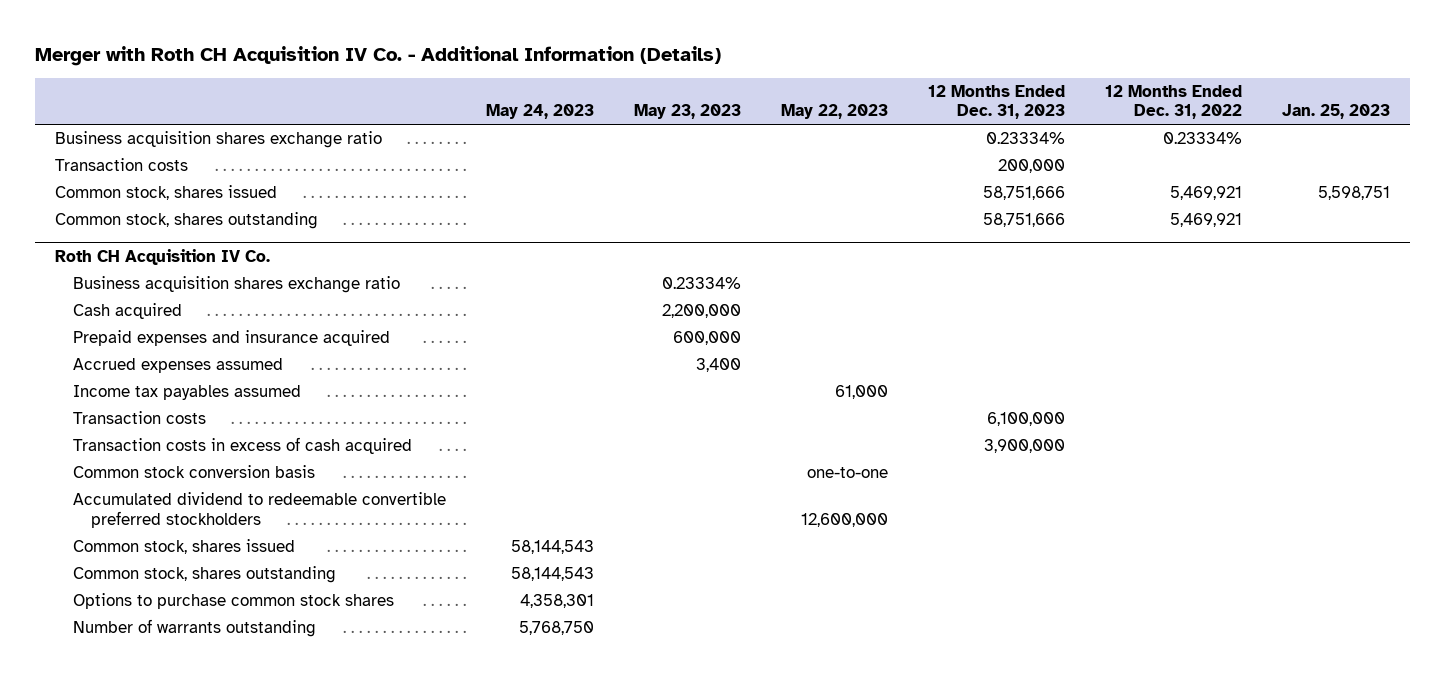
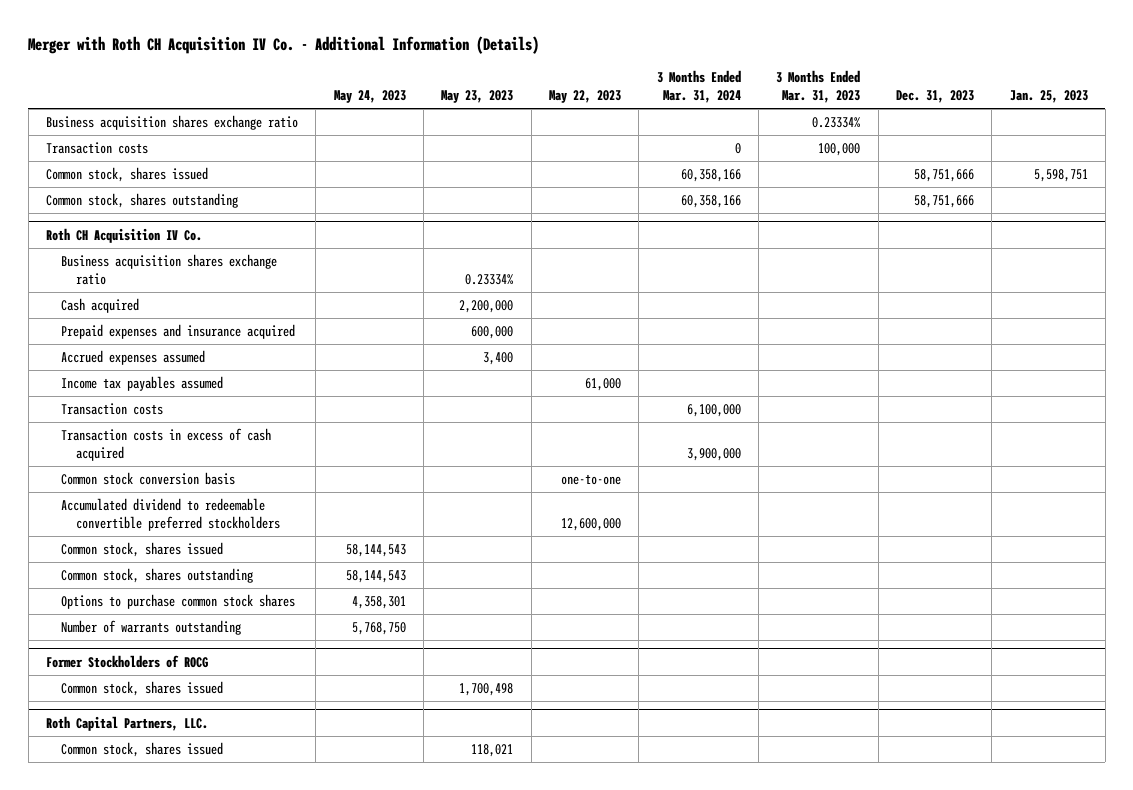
- | May 24, 2023 | May 23, 2023 | May 22, 2023 | 12 Months Ended Dec. 31, 2023 | 12 Months Ended Dec. 31, 2022 | Jan. 25, 2023
+ | May 24, 2023 | May 23, 2023 | May 22, 2023 | 3 Months Ended Mar. 31, 2024 | 3 Months Ended Mar. 31, 2023 | Dec. 31, 2023 | Jan. 25, 2023
+ Former Stockholders of ROCG
+ Common stock, shares issued | | 1,700,498 | | | | |
+ Roth Capital Partners, LLC.
+ Common stock, shares issued | | 118,021 | | | | |

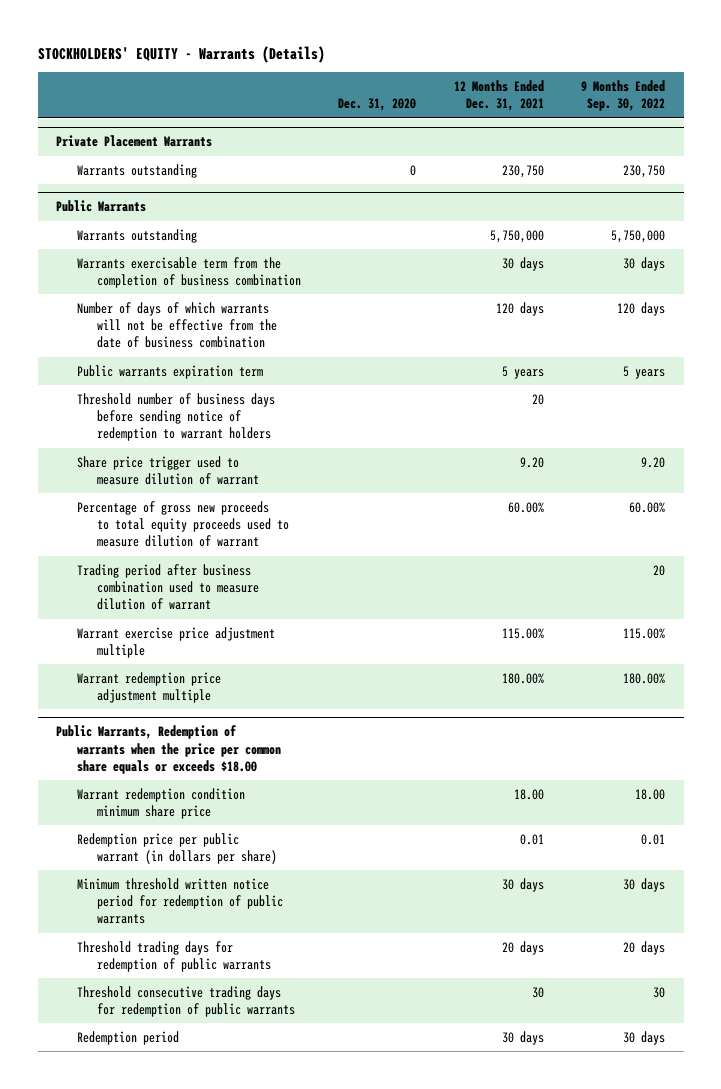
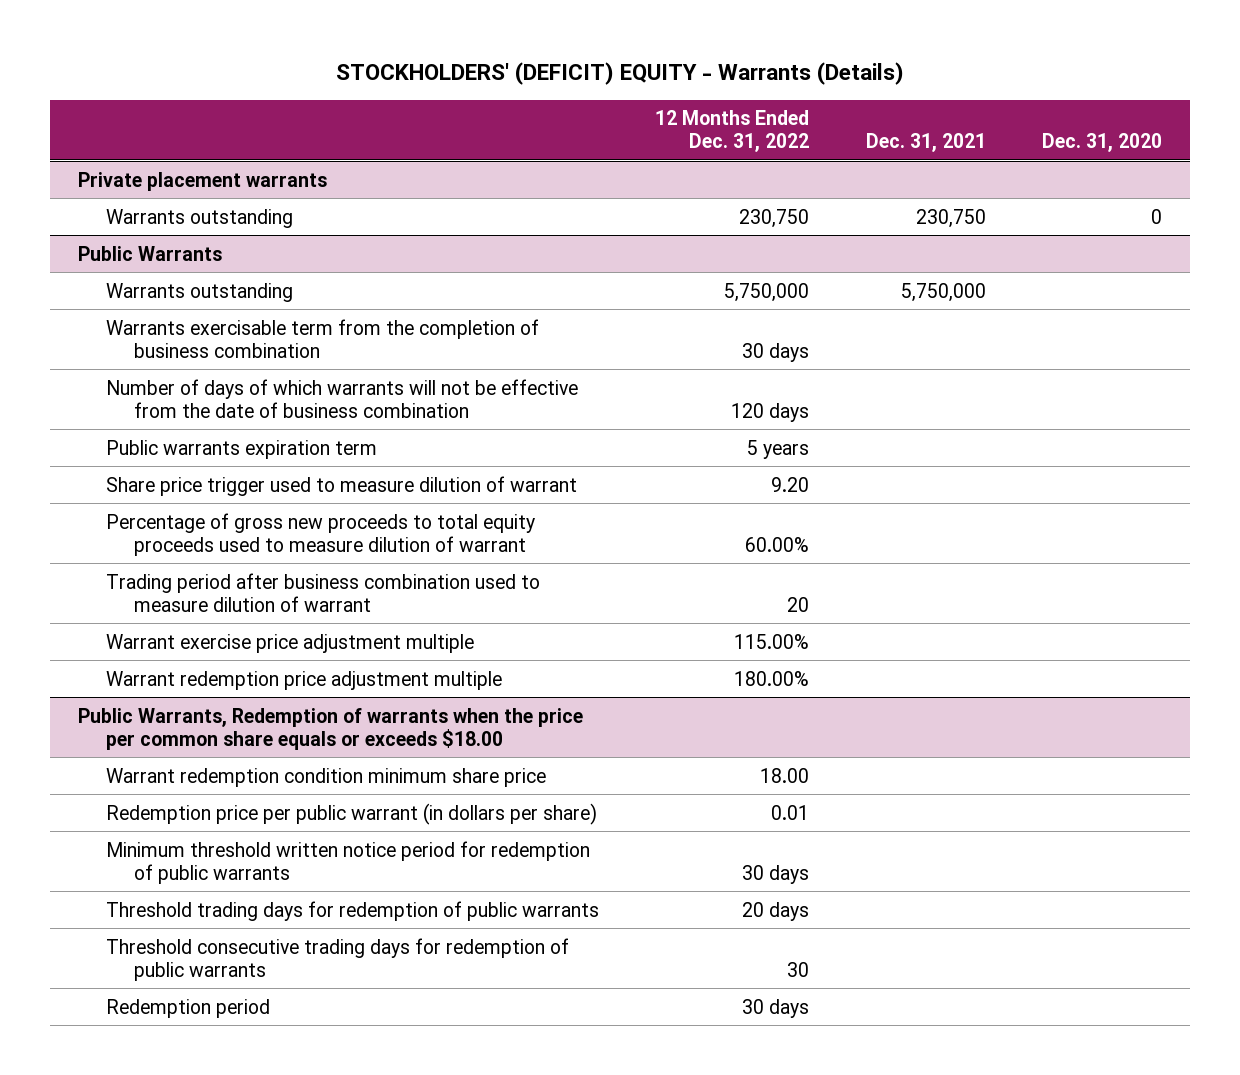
- STOCKHOLDERS' EQUITY - Warrants (Details)
+ STOCKHOLDERS' (DEFICIT) EQUITY - Warrants (Details)
- | Dec. 31, 2020 | 12 Months Ended Dec. 31, 2021 | 9 Months Ended Sep. 30, 2022
+ | 12 Months Ended Dec. 31, 2022 | Dec. 31, 2021 | Dec. 31, 2020
- Private Placement Warrants
+ Private placement warrants
@ Public Warrants
- Threshold number of business days before sending notice of redemption to warrant holders | | 20 |

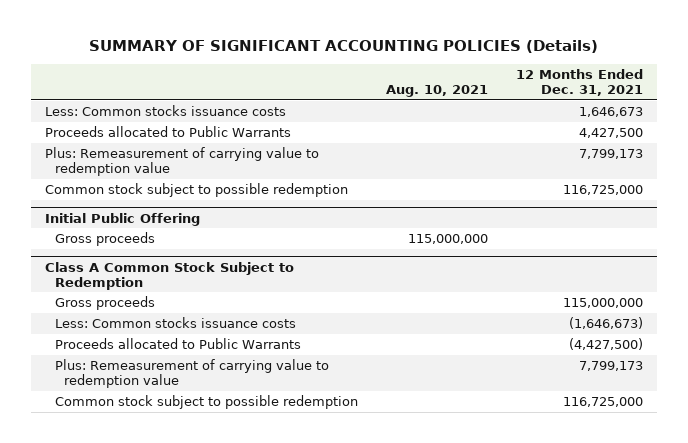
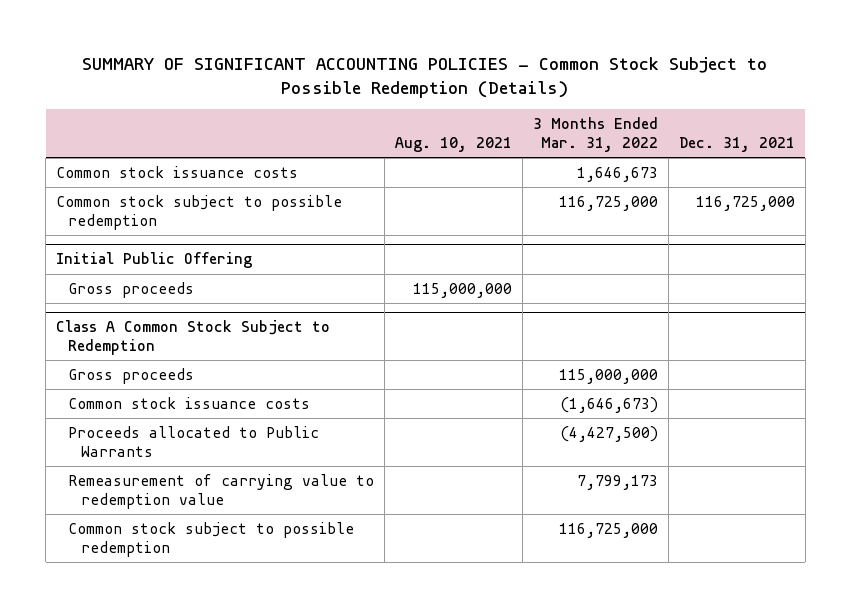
- SUMMARY OF SIGNIFICANT ACCOUNTING POLICIES (Details)
+ SUMMARY OF SIGNIFICANT ACCOUNTING POLICIES - Common Stock Subject to Possible Redemption (Details)
- | Aug. 10, 2021 | 12 Months Ended Dec. 31, 2021
+ | Aug. 10, 2021 | 3 Months Ended Mar. 31, 2022 | Dec. 31, 2021
- Less: Common stocks issuance costs | | 1,646,673
- Proceeds allocated to Public Warrants | | 4,427,500
- Plus: Remeasurement of carrying value to redemption value | | 7,799,173
+ Common stock issuance costs | | 1,646,673 |
@ Class A Common Stock Subject to Redemption
- Less: Common stocks issuance costs | | (1,646,673)
+ Common stock issuance costs | | (1,646,673) |
- Plus: Remeasurement of carrying value to redemption value | | 7,799,173
+ Remeasurement of carrying value to redemption value | | 7,799,173 |

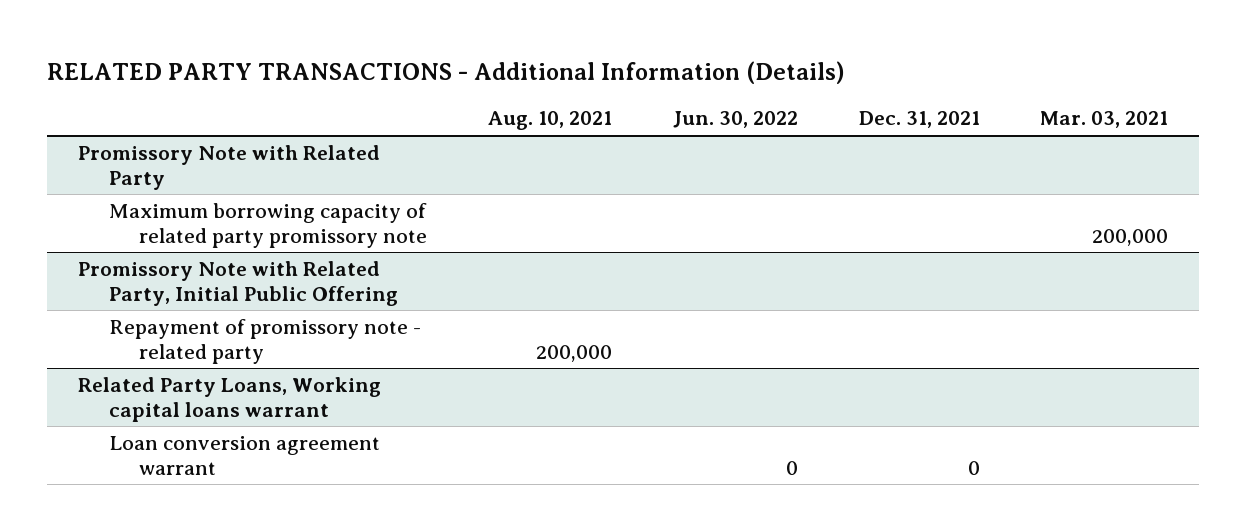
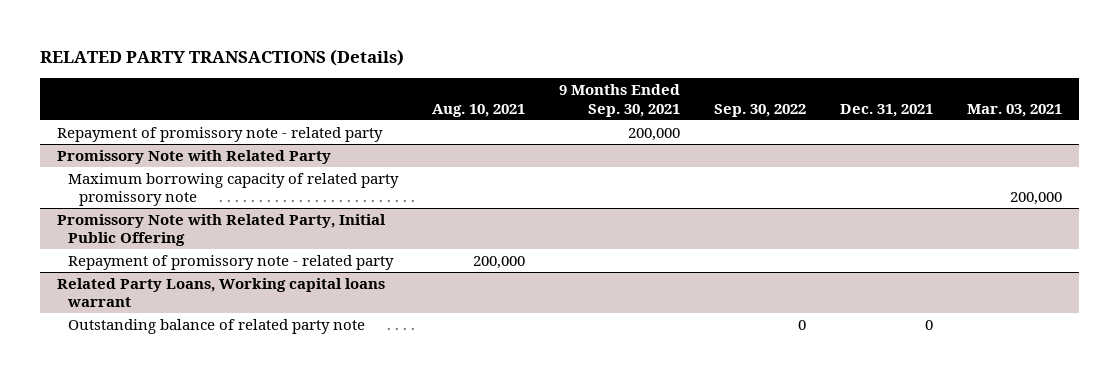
- RELATED PARTY TRANSACTIONS - Additional Information (Details)
+ RELATED PARTY TRANSACTIONS (Details)
- | Aug. 10, 2021 | Jun. 30, 2022 | Dec. 31, 2021 | Mar. 03, 2021
+ | Aug. 10, 2021 | 9 Months Ended Sep. 30, 2021 | Sep. 30, 2022 | Dec. 31, 2021 | Mar. 03, 2021
+ Repayment of promissory note - related party | | 200,000 | | |
@ Related Party Loans, Working capital loans warrant
- Loan conversion agreement warrant | | 0 | 0 |
+ Outstanding balance of related party note | | | 0 | 0 |

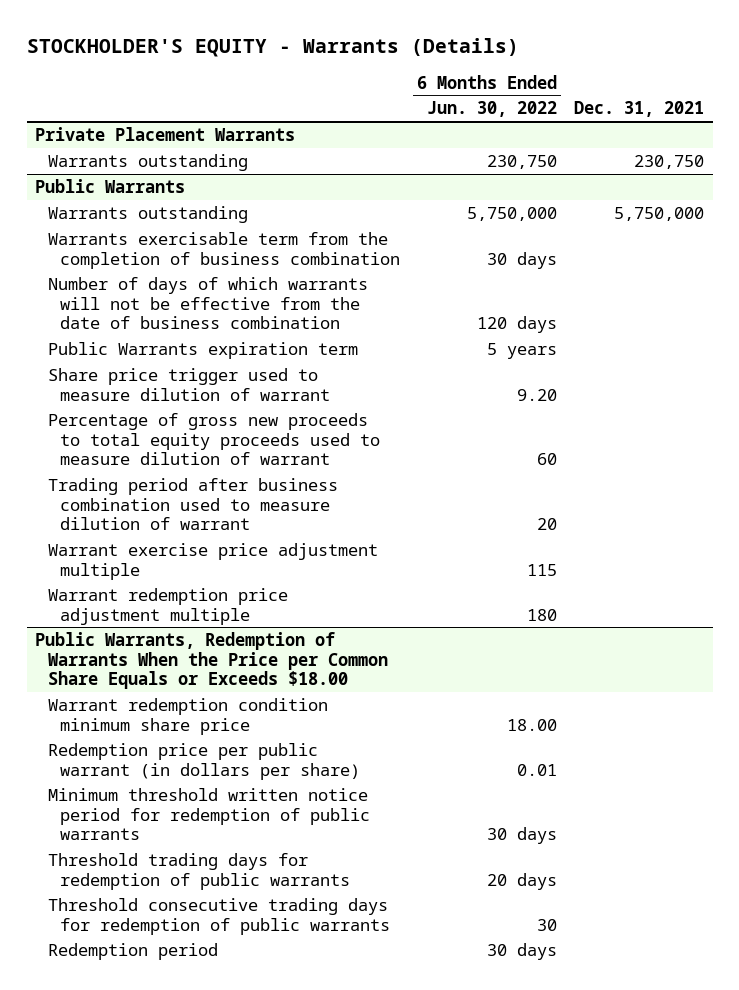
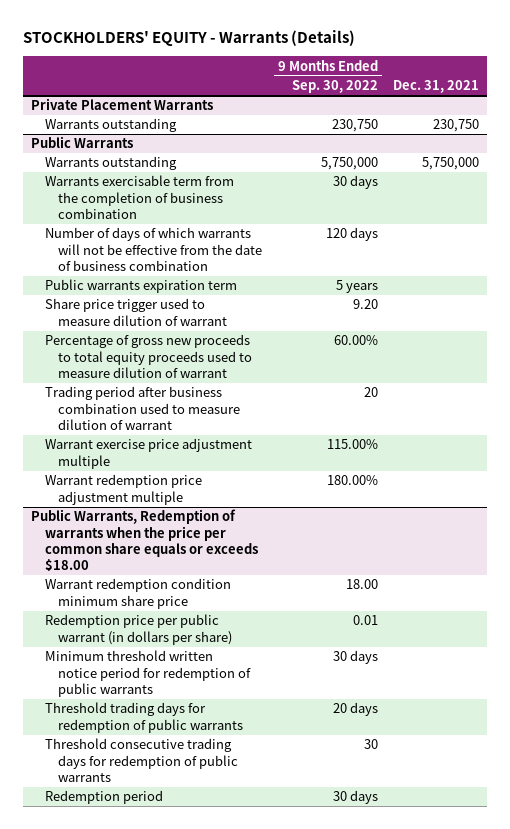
- STOCKHOLDER'S EQUITY - Warrants (Details)
+ STOCKHOLDERS' EQUITY - Warrants (Details)
- | 6 Months Ended Jun. 30, 2022 | Dec. 31, 2021
+ | 9 Months Ended Sep. 30, 2022 | Dec. 31, 2021
@ Public Warrants
- Public Warrants expiration term | 5 years |
+ Public warrants expiration term | 5 years |
- Public Warrants, Redemption of Warrants When the Price per Common Share Equals or Exceeds $18.00
+ Public Warrants, Redemption of warrants when the price per common share equals or exceeds $18.00

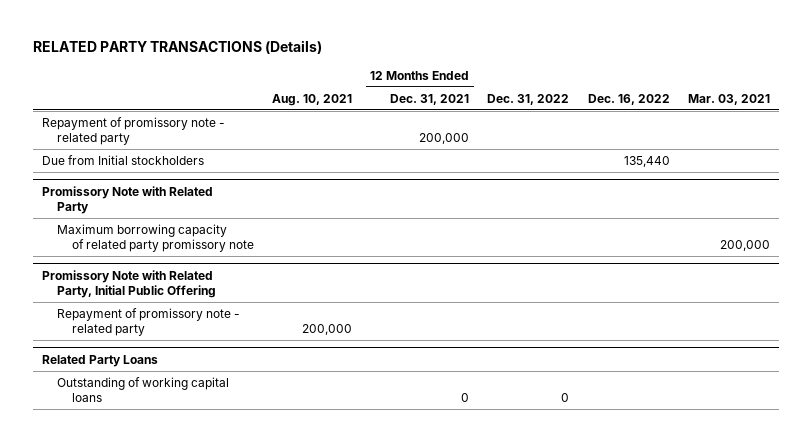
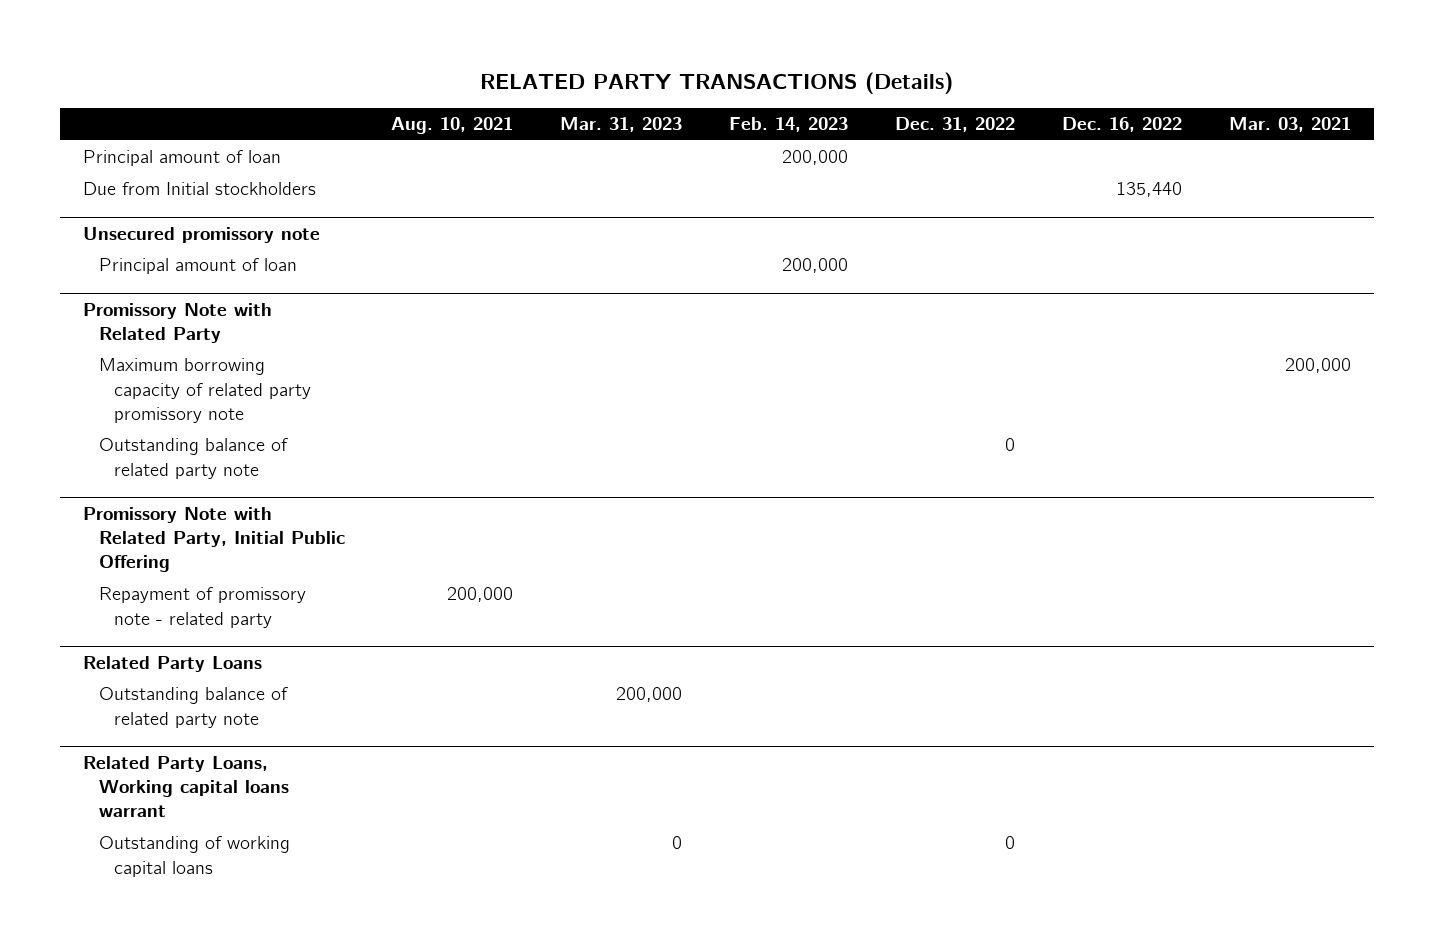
- | Aug. 10, 2021 | 12 Months Ended Dec. 31, 2021 | Dec. 31, 2022 | Dec. 16, 2022 | Mar. 03, 2021
+ | Aug. 10, 2021 | Mar. 31, 2023 | Feb. 14, 2023 | Dec. 31, 2022 | Dec. 16, 2022 | Mar. 03, 2021
- Repayment of promissory note - related party | | 200,000 | | |
+ Principal amount of loan | | | 200,000 | | |
+ Unsecured promissory note
+ Principal amount of loan | | | 200,000 | | |
@ Promissory Note with Related Party
+ Outstanding balance of related party note | | | | 0 | |
@ Related Party Loans
- Outstanding of working capital loans | | 0 | 0 | |
+ Outstanding balance of related party note | | 200,000 | | | |
+ Related Party Loans, Working capital loans warrant
+ Outstanding of working capital loans | | 0 | | 0 | |

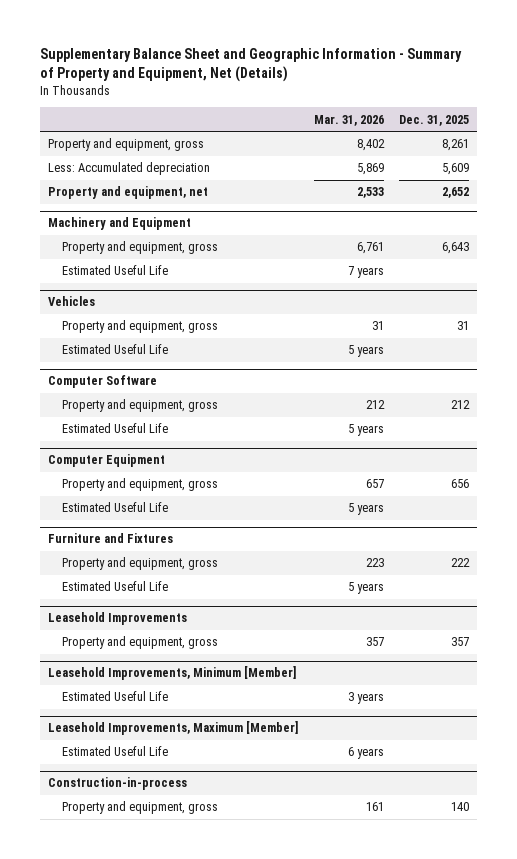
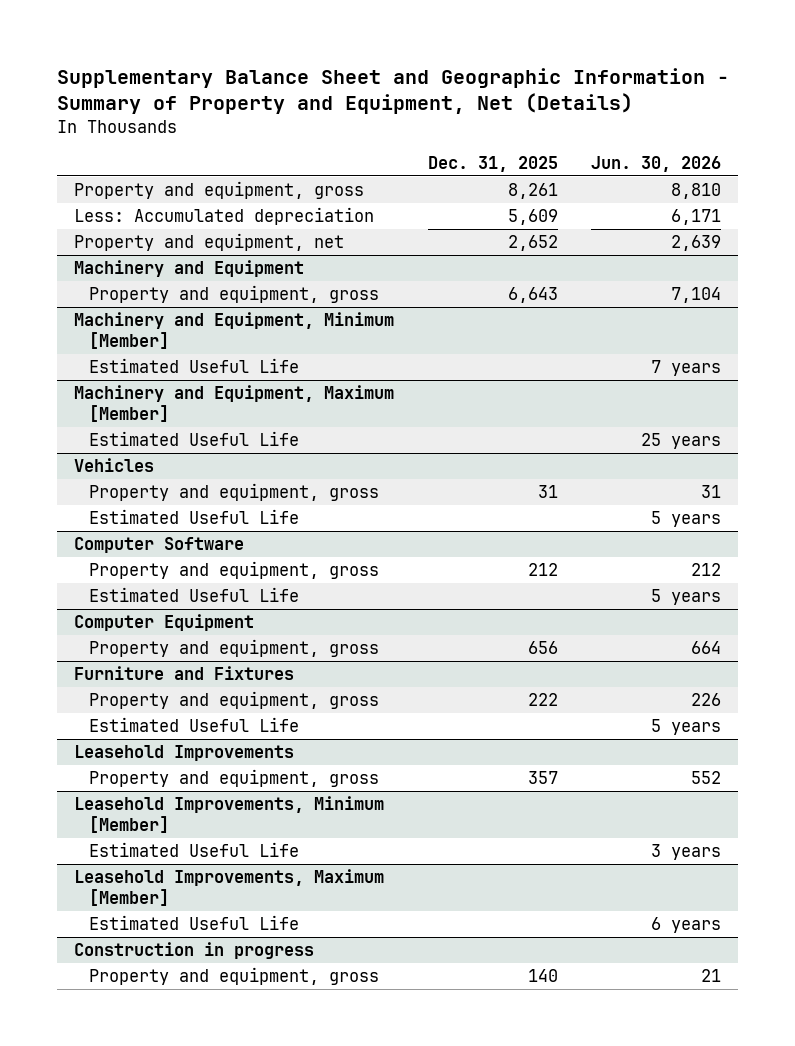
- | Mar. 31, 2026 | Dec. 31, 2025
+ | Dec. 31, 2025 | Jun. 30, 2026
@ Machinery and Equipment
- Estimated Useful Life | 7 years |
+ Machinery and Equipment, Minimum [Member]
+ Estimated Useful Life | | 7 years
+ Machinery and Equipment, Maximum [Member]
+ Estimated Useful Life | | 25 years
@ Computer Equipment
- Estimated Useful Life | 5 years |
- Construction-in-process
+ Construction in progress

